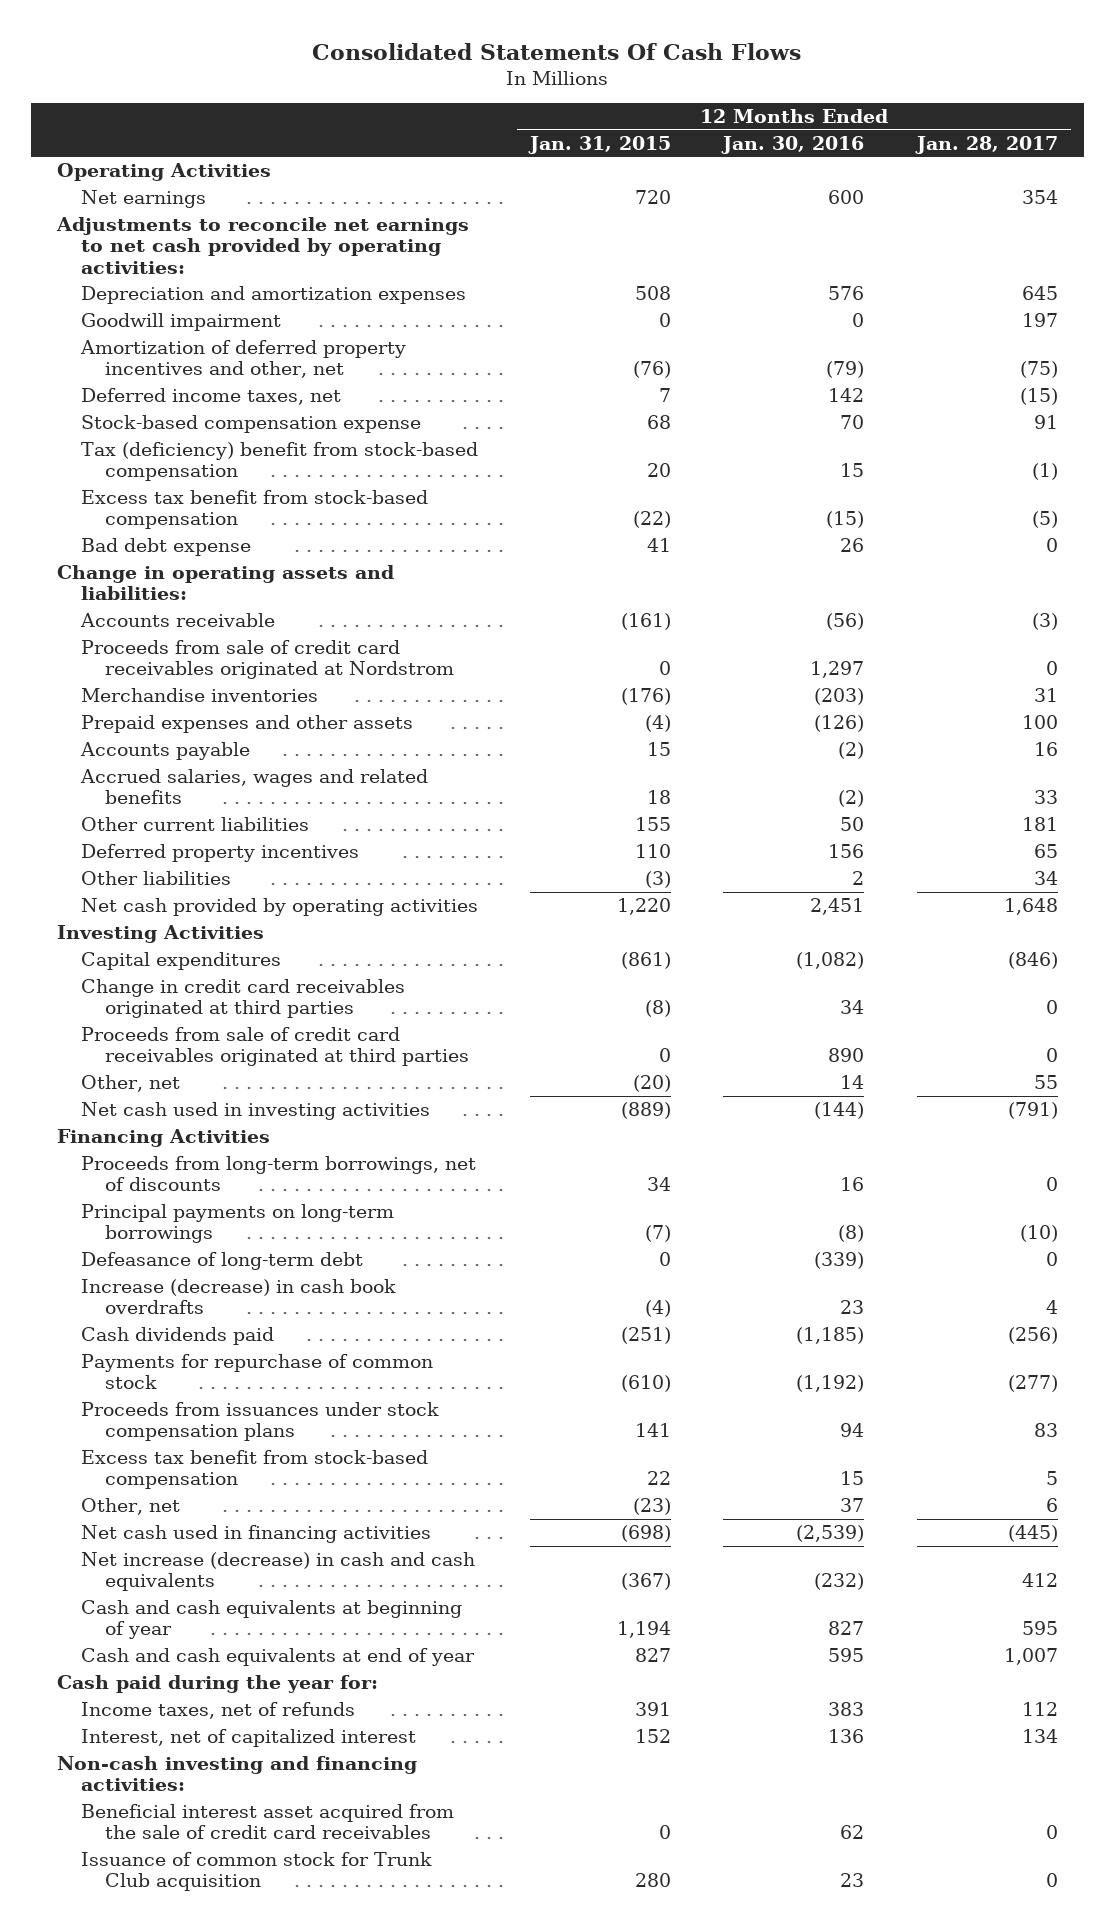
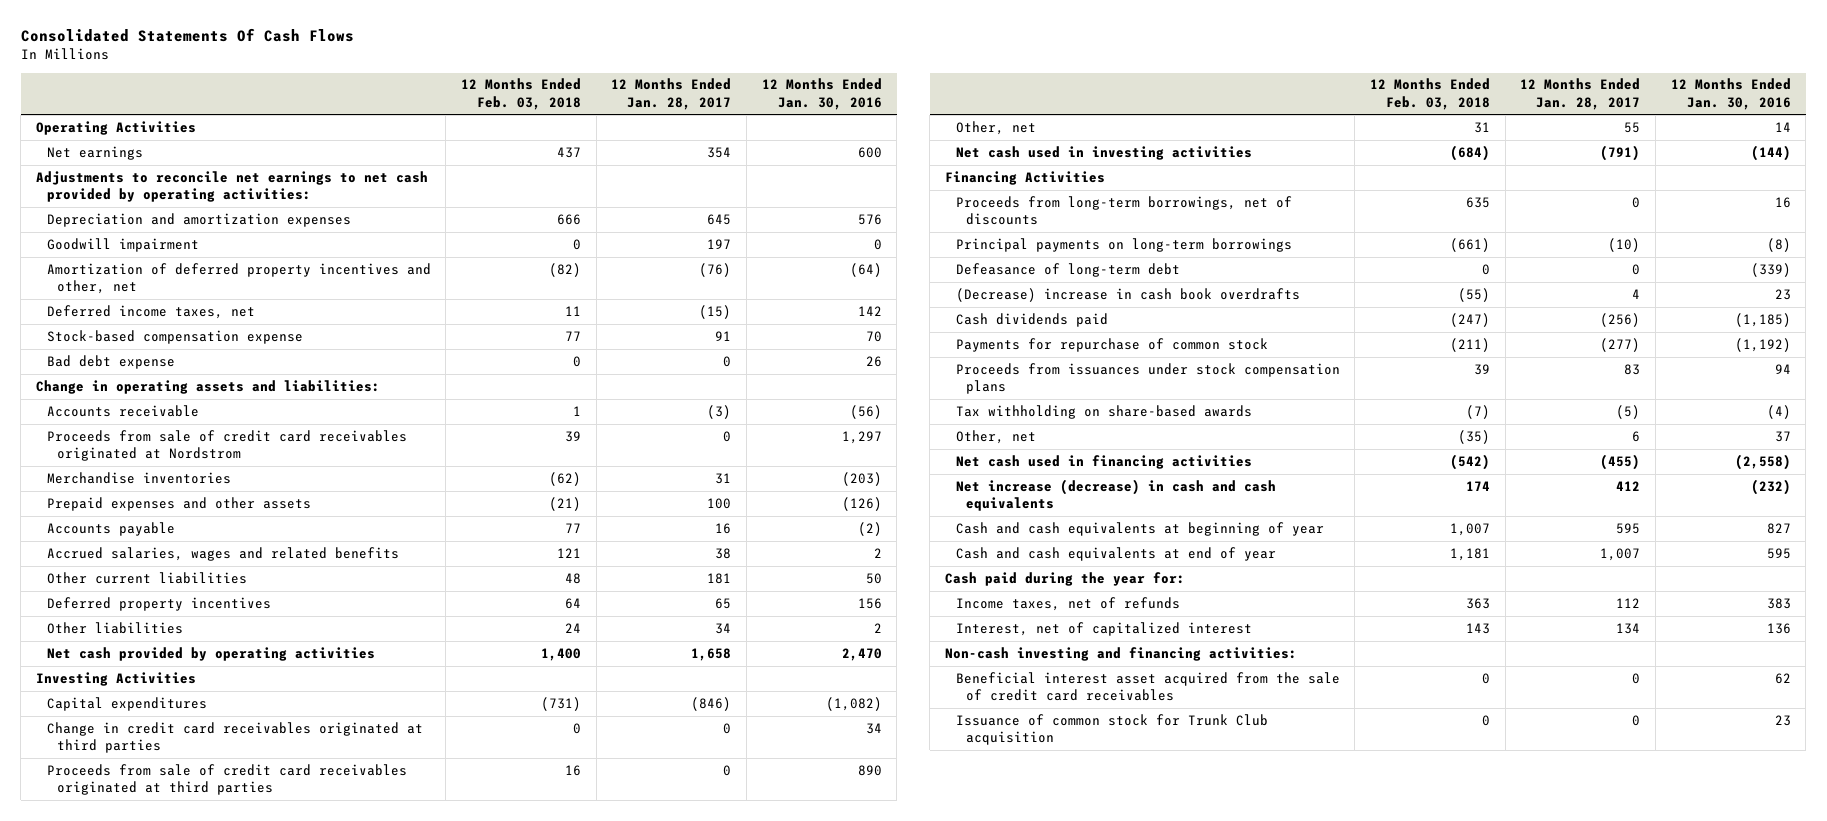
- | 12 Months Ended Jan. 31, 2015 | 12 Months Ended Jan. 30, 2016 | 12 Months Ended Jan. 28, 2017
+ | 12 Months Ended Feb. 03, 2018 | 12 Months Ended Jan. 28, 2017 | 12 Months Ended Jan. 30, 2016
- Amortization of deferred property incentives and other, net | (76) | (79) | (75)
+ Amortization of deferred property incentives and other, net | (82) | (76) | (64)
- Tax (deficiency) benefit from stock-based compensation | 20 | 15 | (1)
- Excess tax benefit from stock-based compensation | (22) | (15) | (5)
- Accrued salaries, wages and related benefits | 18 | (2) | 33
+ Accrued salaries, wages and related benefits | 121 | 38 | 2
- Net cash provided by operating activities | 1,220 | 2,451 | 1,648
+ Net cash provided by operating activities | 1,400 | 1,658 | 2,470
- Increase (decrease) in cash book overdrafts | (4) | 23 | 4
+ (Decrease) increase in cash book overdrafts | (55) | 4 | 23
- Excess tax benefit from stock-based compensation | 22 | 15 | 5
+ Tax withholding on share-based awards | (7) | (5) | (4)
- Net cash used in financing activities | (698) | (2,539) | (445)
+ Net cash used in financing activities | (542) | (455) | (2,558)

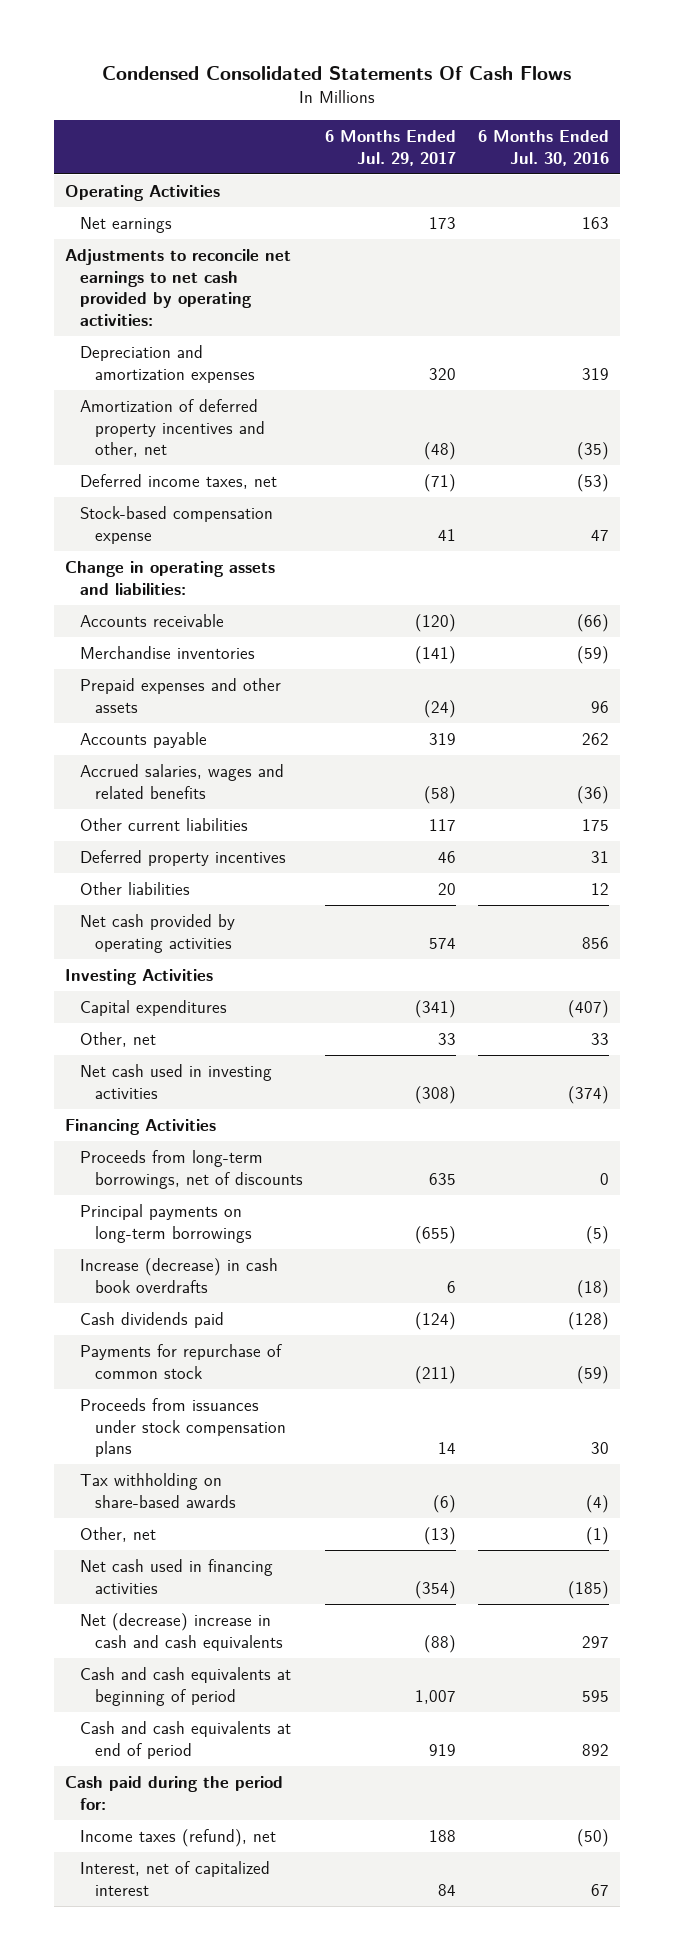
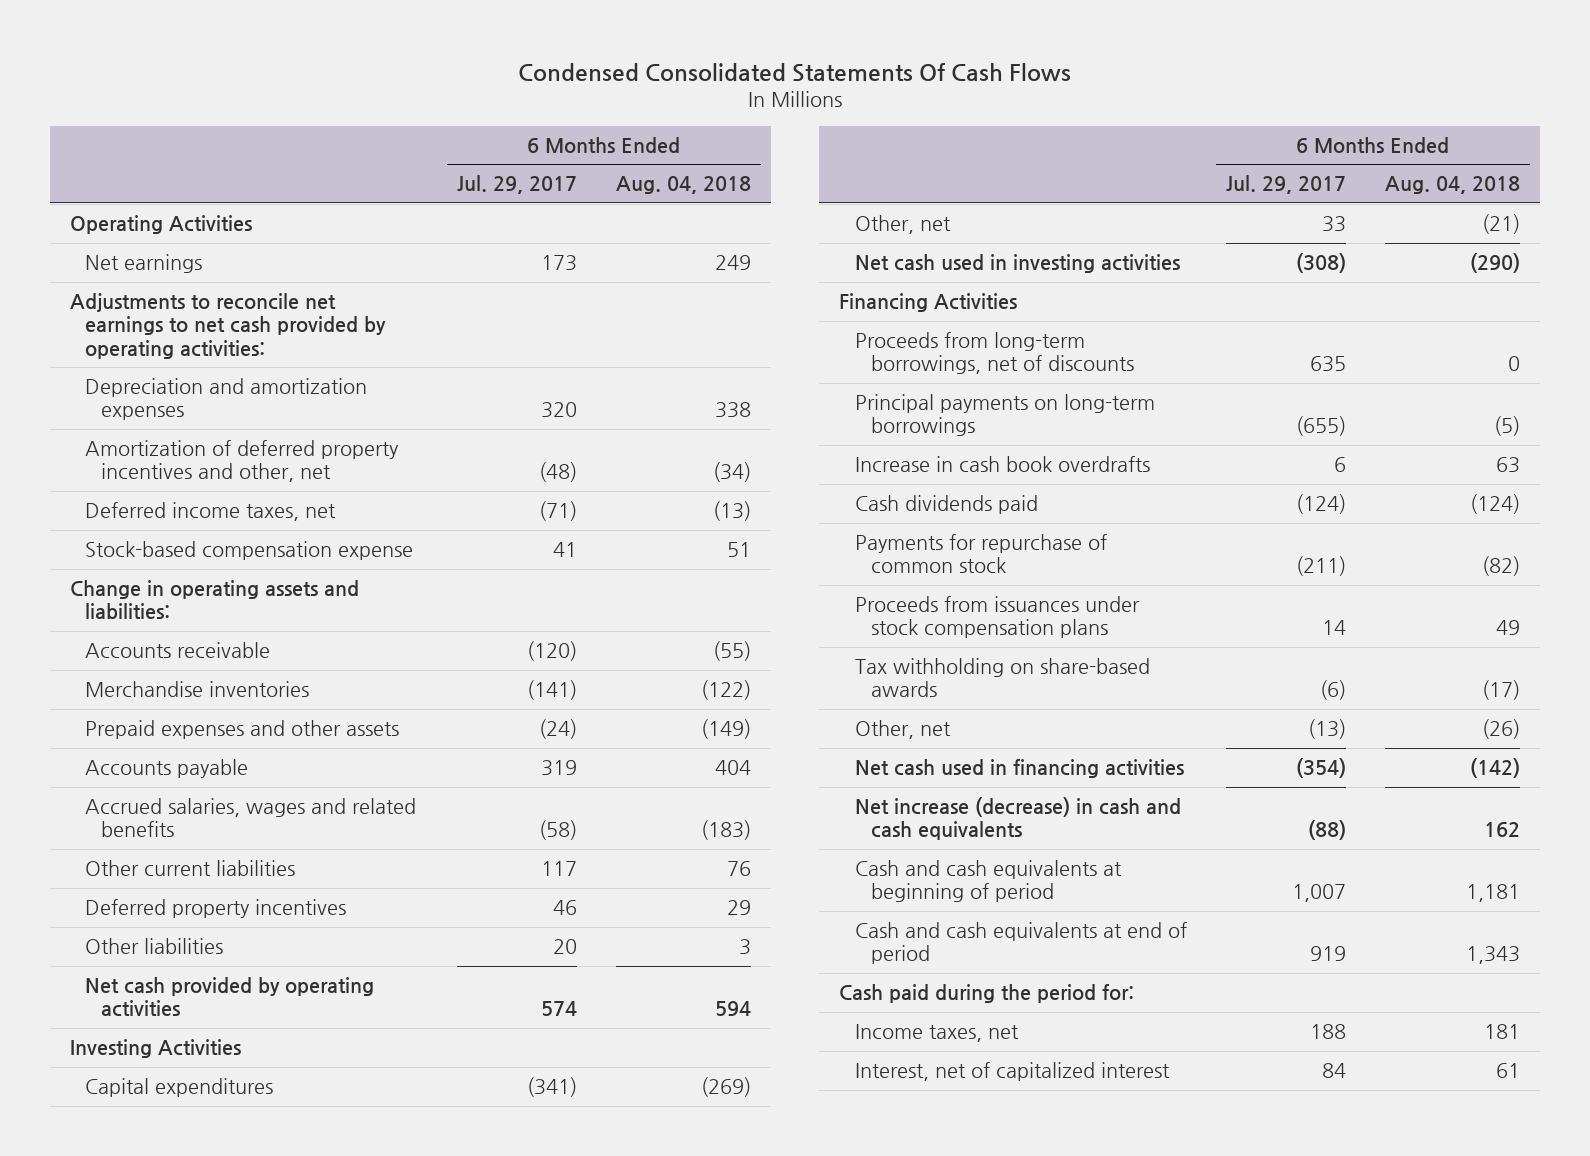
- | 6 Months Ended Jul. 29, 2017 | 6 Months Ended Jul. 30, 2016
+ | 6 Months Ended Jul. 29, 2017 | 6 Months Ended Aug. 04, 2018
- Increase (decrease) in cash book overdrafts | 6 | (18)
+ Increase in cash book overdrafts | 6 | 63
- Net (decrease) increase in cash and cash equivalents | (88) | 297
+ Net increase (decrease) in cash and cash equivalents | (88) | 162
- Income taxes (refund), net | 188 | (50)
+ Income taxes, net | 188 | 181

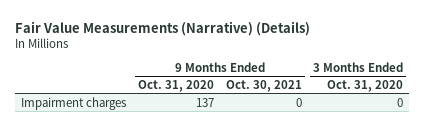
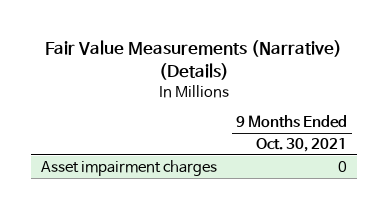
- | 9 Months Ended Oct. 31, 2020 | 9 Months Ended Oct. 30, 2021 | 3 Months Ended Oct. 31, 2020
+ | 9 Months Ended Oct. 30, 2021
- Impairment charges | 137 | 0 | 0
+ Asset impairment charges | 0

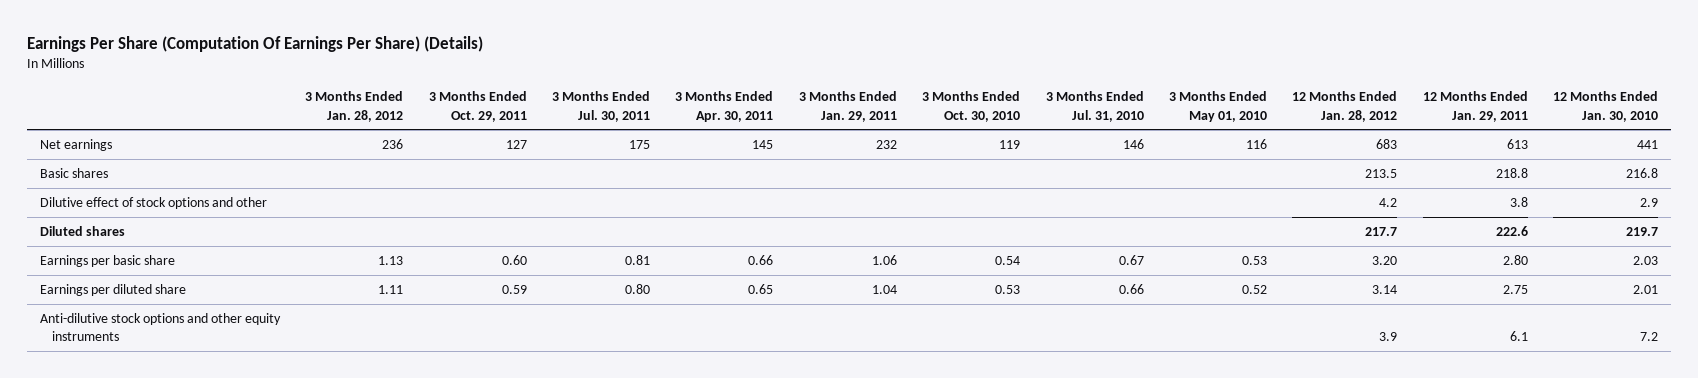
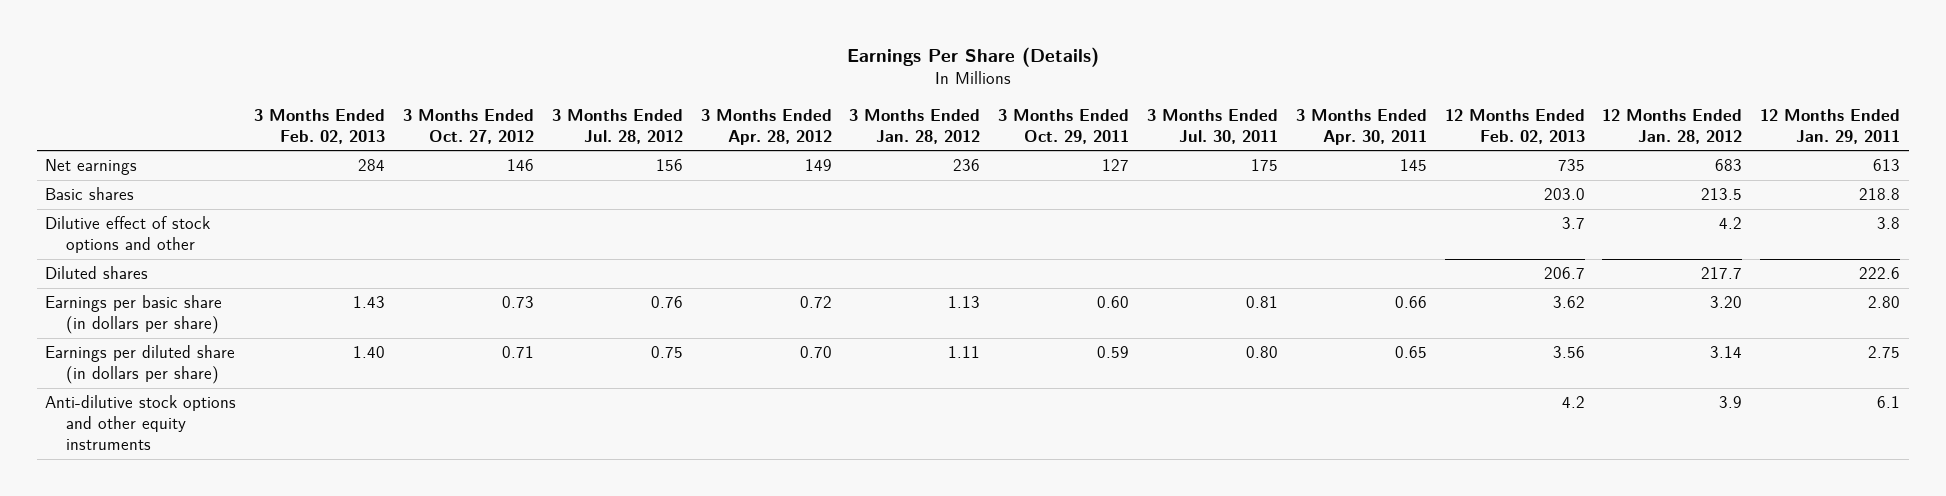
- Earnings Per Share (Computation Of Earnings Per Share) (Details)
+ Earnings Per Share (Details)
- | 3 Months Ended Jan. 28, 2012 | 3 Months Ended Oct. 29, 2011 | 3 Months Ended Jul. 30, 2011 | 3 Months Ended Apr. 30, 2011 | 3 Months Ended Jan. 29, 2011 | 3 Months Ended Oct. 30, 2010 | 3 Months Ended Jul. 31, 2010 | 3 Months Ended May 01, 2010 | 12 Months Ended Jan. 28, 2012 | 12 Months Ended Jan. 29, 2011 | 12 Months Ended Jan. 30, 2010
+ | 3 Months Ended Feb. 02, 2013 | 3 Months Ended Oct. 27, 2012 | 3 Months Ended Jul. 28, 2012 | 3 Months Ended Apr. 28, 2012 | 3 Months Ended Jan. 28, 2012 | 3 Months Ended Oct. 29, 2011 | 3 Months Ended Jul. 30, 2011 | 3 Months Ended Apr. 30, 2011 | 12 Months Ended Feb. 02, 2013 | 12 Months Ended Jan. 28, 2012 | 12 Months Ended Jan. 29, 2011
- Earnings per basic share | 1.13 | 0.60 | 0.81 | 0.66 | 1.06 | 0.54 | 0.67 | 0.53 | 3.20 | 2.80 | 2.03
- Earnings per diluted share | 1.11 | 0.59 | 0.80 | 0.65 | 1.04 | 0.53 | 0.66 | 0.52 | 3.14 | 2.75 | 2.01
+ Earnings per basic share (in dollars per share) | 1.43 | 0.73 | 0.76 | 0.72 | 1.13 | 0.60 | 0.81 | 0.66 | 3.62 | 3.20 | 2.80
+ Earnings per diluted share (in dollars per share) | 1.40 | 0.71 | 0.75 | 0.70 | 1.11 | 0.59 | 0.80 | 0.65 | 3.56 | 3.14 | 2.75

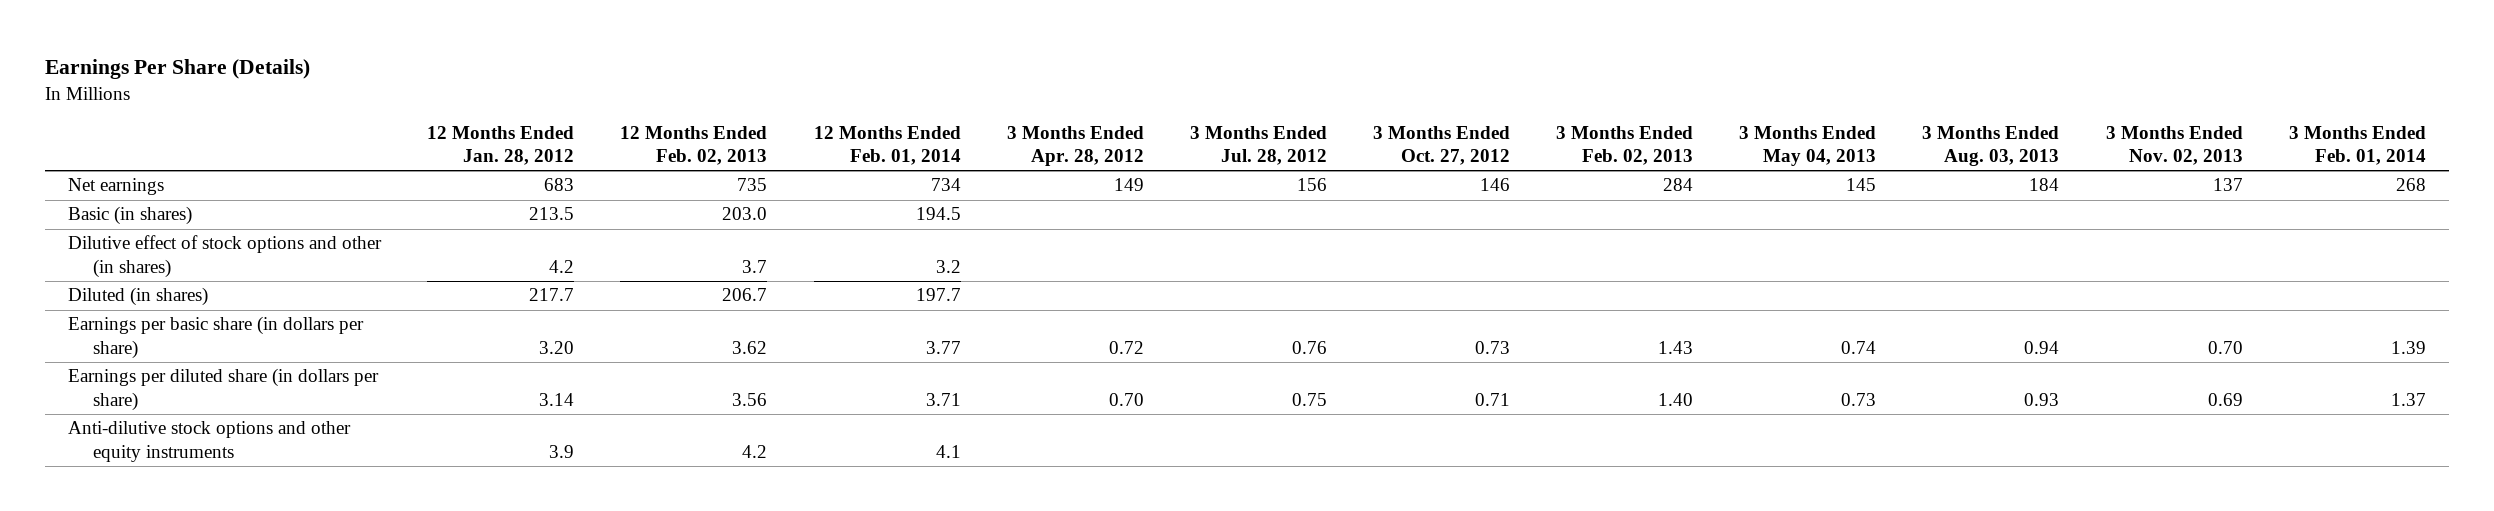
- | 3 Months Ended Feb. 02, 2013 | 3 Months Ended Oct. 27, 2012 | 3 Months Ended Jul. 28, 2012 | 3 Months Ended Apr. 28, 2012 | 3 Months Ended Jan. 28, 2012 | 3 Months Ended Oct. 29, 2011 | 3 Months Ended Jul. 30, 2011 | 3 Months Ended Apr. 30, 2011 | 12 Months Ended Feb. 02, 2013 | 12 Months Ended Jan. 28, 2012 | 12 Months Ended Jan. 29, 2011
+ | 12 Months Ended Jan. 28, 2012 | 12 Months Ended Feb. 02, 2013 | 12 Months Ended Feb. 01, 2014 | 3 Months Ended Apr. 28, 2012 | 3 Months Ended Jul. 28, 2012 | 3 Months Ended Oct. 27, 2012 | 3 Months Ended Feb. 02, 2013 | 3 Months Ended May 04, 2013 | 3 Months Ended Aug. 03, 2013 | 3 Months Ended Nov. 02, 2013 | 3 Months Ended Feb. 01, 2014
- Basic shares | | | | | | | | | 203.0 | 213.5 | 218.8
- Dilutive effect of stock options and other | | | | | | | | | 3.7 | 4.2 | 3.8
- Diluted shares | | | | | | | | | 206.7 | 217.7 | 222.6
+ Basic (in shares) | 213.5 | 203.0 | 194.5 | | | | | | | |
+ Dilutive effect of stock options and other (in shares) | 4.2 | 3.7 | 3.2 | | | | | | | |
+ Diluted (in shares) | 217.7 | 206.7 | 197.7 | | | | | | | |

